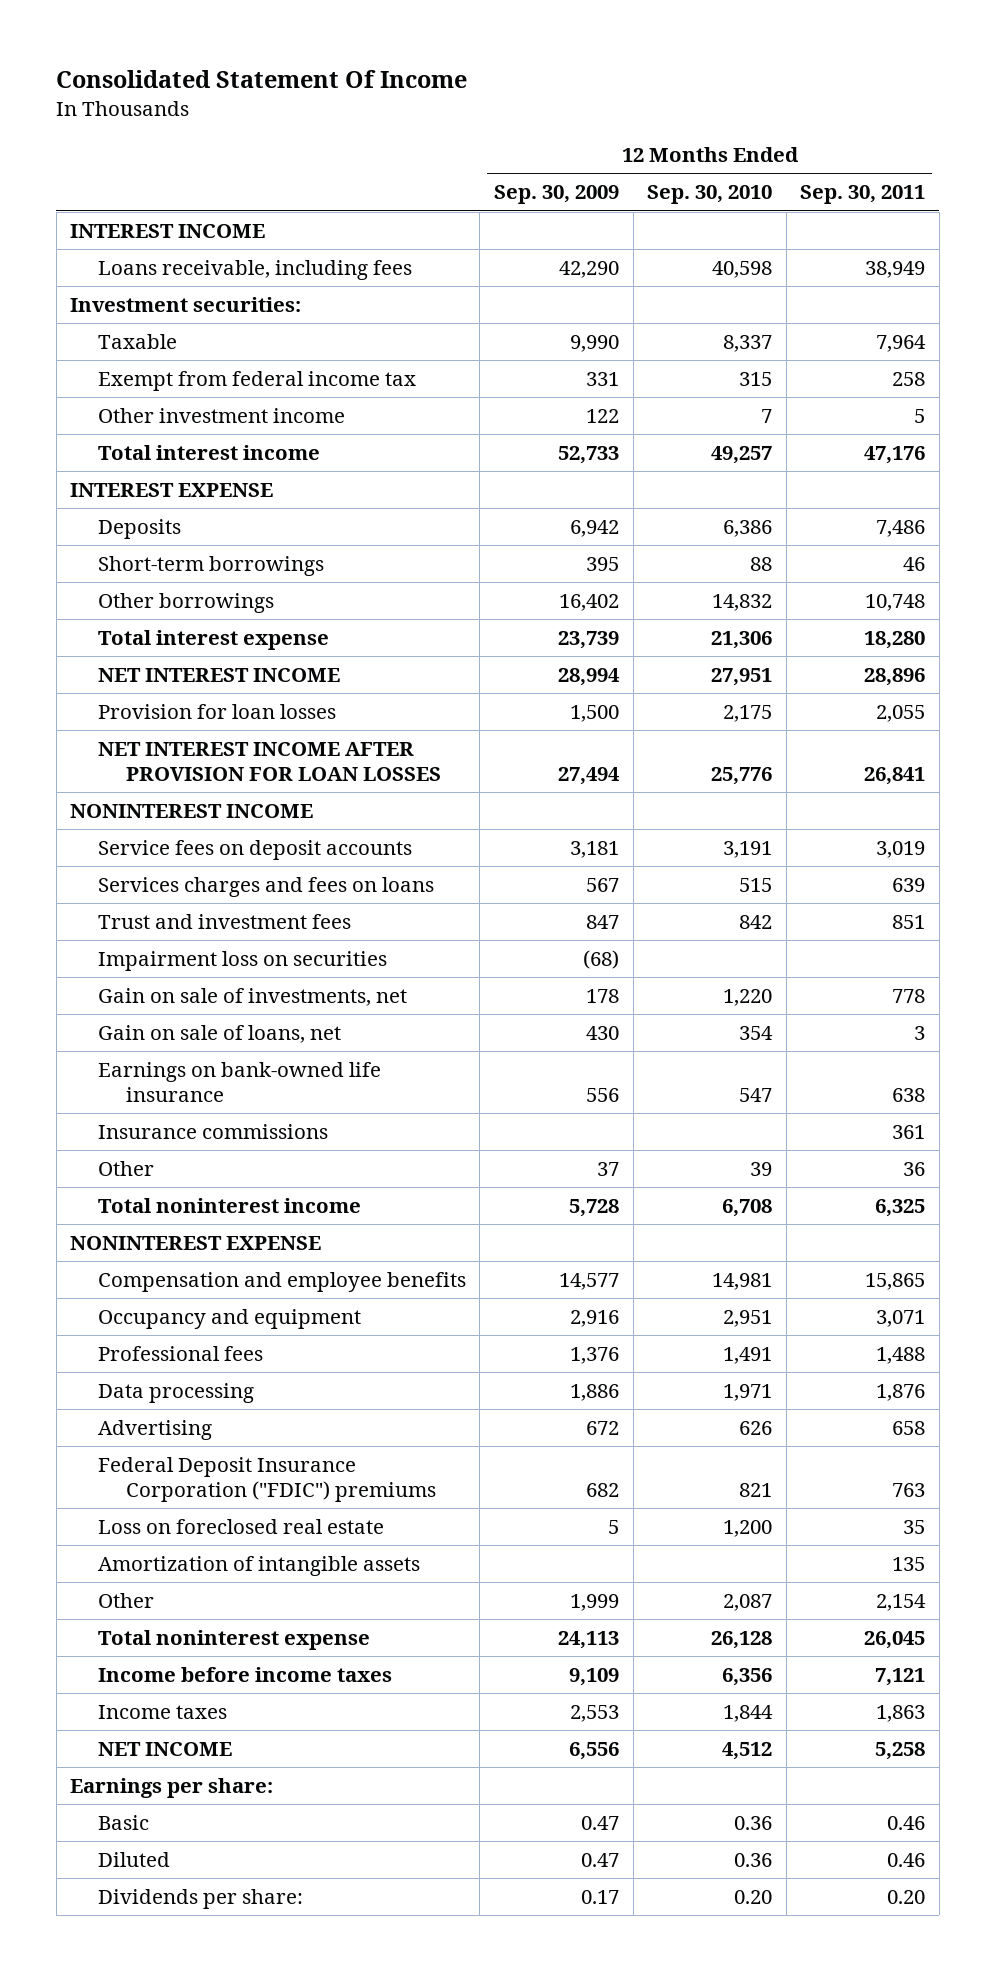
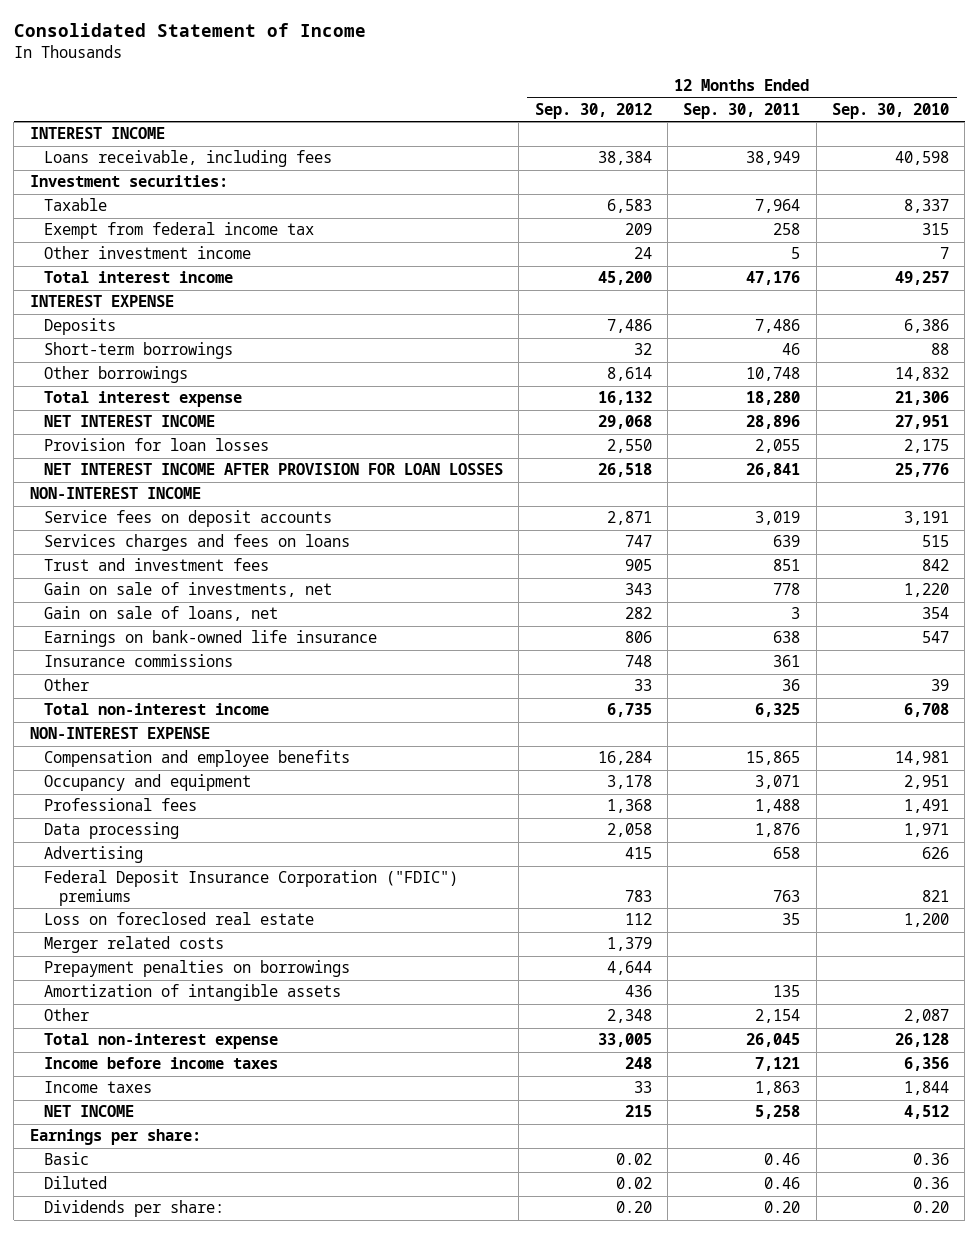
- Consolidated Statement Of Income
+ Consolidated Statement of Income
- | 12 Months Ended Sep. 30, 2009 | 12 Months Ended Sep. 30, 2010 | 12 Months Ended Sep. 30, 2011
+ | 12 Months Ended Sep. 30, 2012 | 12 Months Ended Sep. 30, 2011 | 12 Months Ended Sep. 30, 2010
- NONINTEREST INCOME
+ NON-INTEREST INCOME
- Impairment loss on securities | (68) | |
- Total noninterest income | 5,728 | 6,708 | 6,325
- NONINTEREST EXPENSE
+ Total non-interest income | 6,735 | 6,325 | 6,708
+ NON-INTEREST EXPENSE
+ Merger related costs | 1,379 | |
+ Prepayment penalties on borrowings | 4,644 | |
- Total noninterest expense | 24,113 | 26,128 | 26,045
+ Total non-interest expense | 33,005 | 26,045 | 26,128

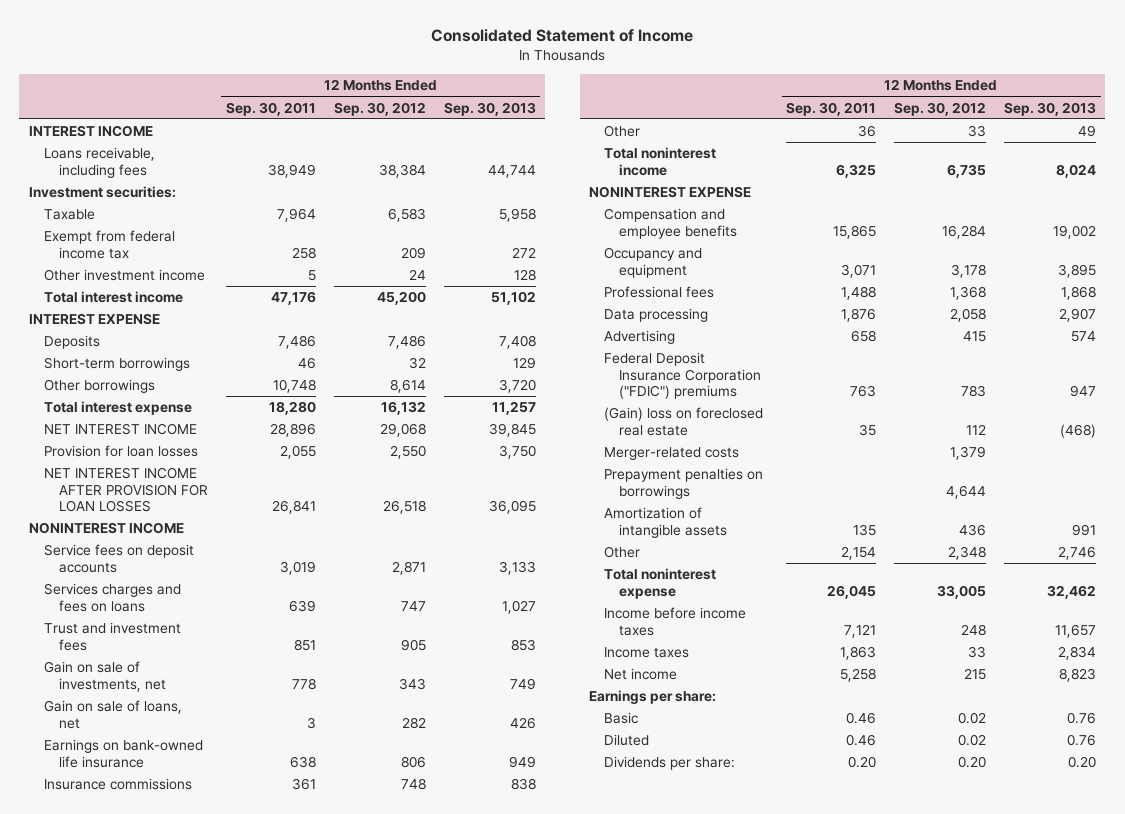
- | 12 Months Ended Sep. 30, 2012 | 12 Months Ended Sep. 30, 2011 | 12 Months Ended Sep. 30, 2010
+ | 12 Months Ended Sep. 30, 2011 | 12 Months Ended Sep. 30, 2012 | 12 Months Ended Sep. 30, 2013
- NON-INTEREST INCOME
+ NONINTEREST INCOME
- Total non-interest income | 6,735 | 6,325 | 6,708
- NON-INTEREST EXPENSE
+ Total noninterest income | 6,325 | 6,735 | 8,024
+ NONINTEREST EXPENSE
- Loss on foreclosed real estate | 112 | 35 | 1,200
- Merger related costs | 1,379 | |
+ (Gain) loss on foreclosed real estate | 35 | 112 | (468)
+ Merger-related costs | | 1,379 |
- Total non-interest expense | 33,005 | 26,045 | 26,128
+ Total noninterest expense | 26,045 | 33,005 | 32,462
- NET INCOME | 215 | 5,258 | 4,512
+ Net income | 5,258 | 215 | 8,823

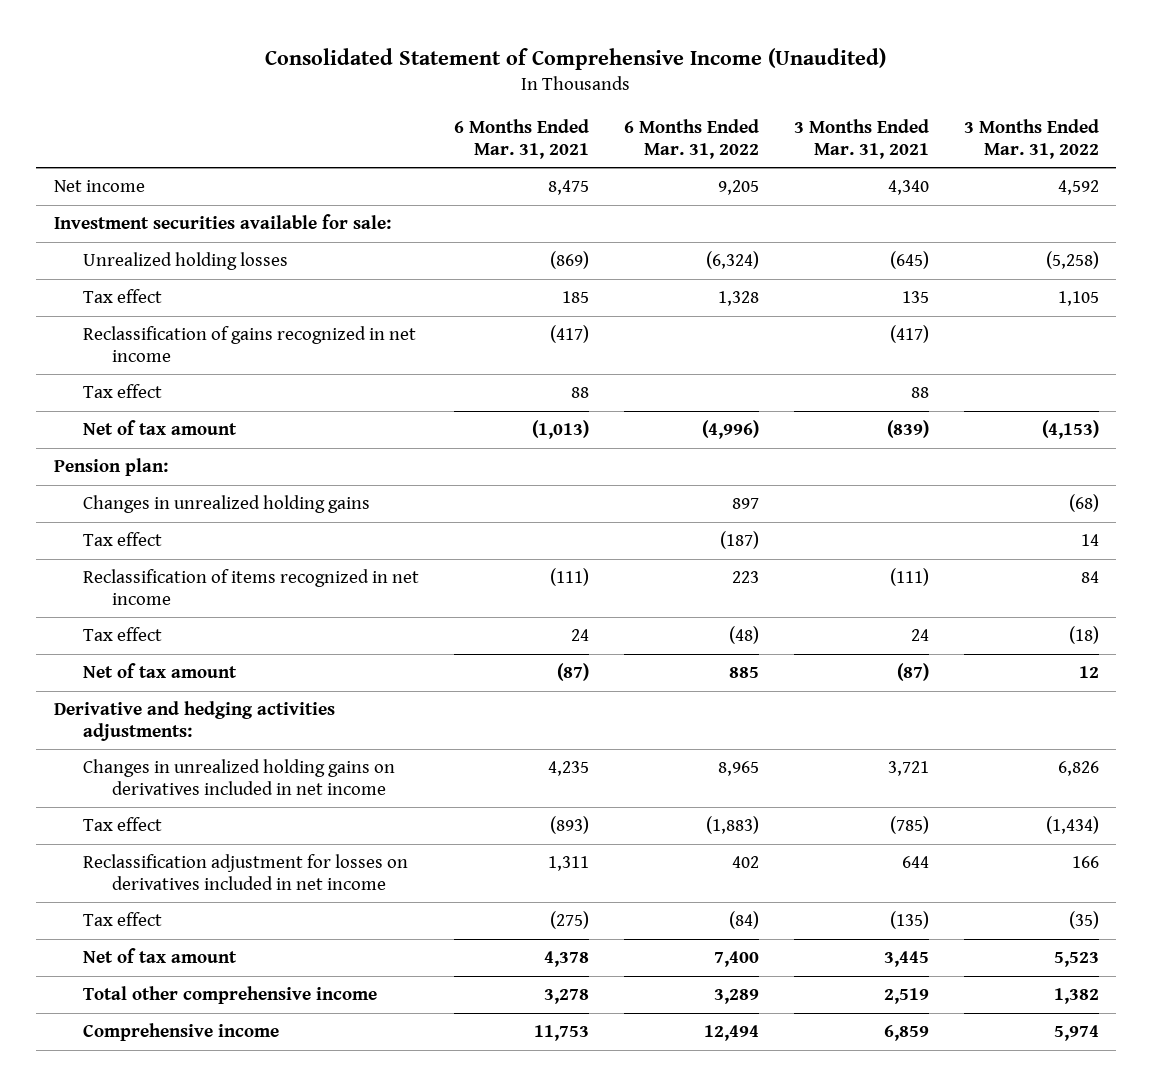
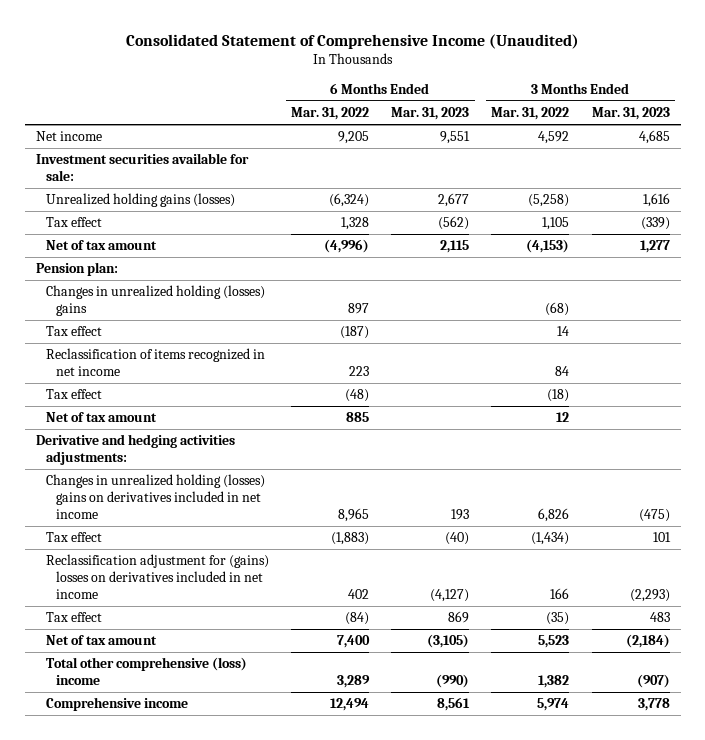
- | 6 Months Ended Mar. 31, 2021 | 6 Months Ended Mar. 31, 2022 | 3 Months Ended Mar. 31, 2021 | 3 Months Ended Mar. 31, 2022
+ | 6 Months Ended Mar. 31, 2022 | 6 Months Ended Mar. 31, 2023 | 3 Months Ended Mar. 31, 2022 | 3 Months Ended Mar. 31, 2023
- Unrealized holding losses | (869) | (6,324) | (645) | (5,258)
+ Unrealized holding gains (losses) | (6,324) | 2,677 | (5,258) | 1,616
- Reclassification of gains recognized in net income | (417) | | (417) |
- Tax effect | 88 | | 88 |
- Changes in unrealized holding gains | | 897 | | (68)
+ Changes in unrealized holding (losses) gains | 897 | | (68) |
- Changes in unrealized holding gains on derivatives included in net income | 4,235 | 8,965 | 3,721 | 6,826
+ Changes in unrealized holding (losses) gains on derivatives included in net income | 8,965 | 193 | 6,826 | (475)
- Reclassification adjustment for losses on derivatives included in net income | 1,311 | 402 | 644 | 166
+ Reclassification adjustment for (gains) losses on derivatives included in net income | 402 | (4,127) | 166 | (2,293)
- Total other comprehensive income | 3,278 | 3,289 | 2,519 | 1,382
+ Total other comprehensive (loss) income | 3,289 | (990) | 1,382 | (907)

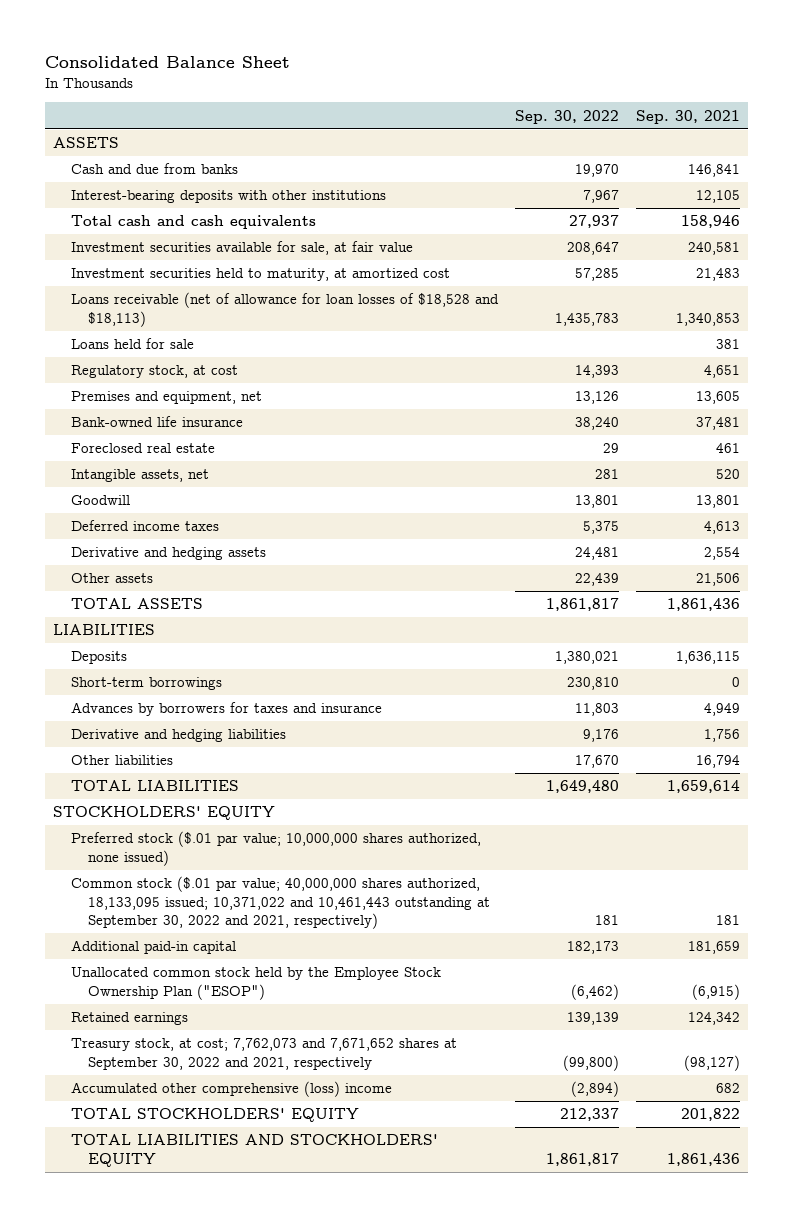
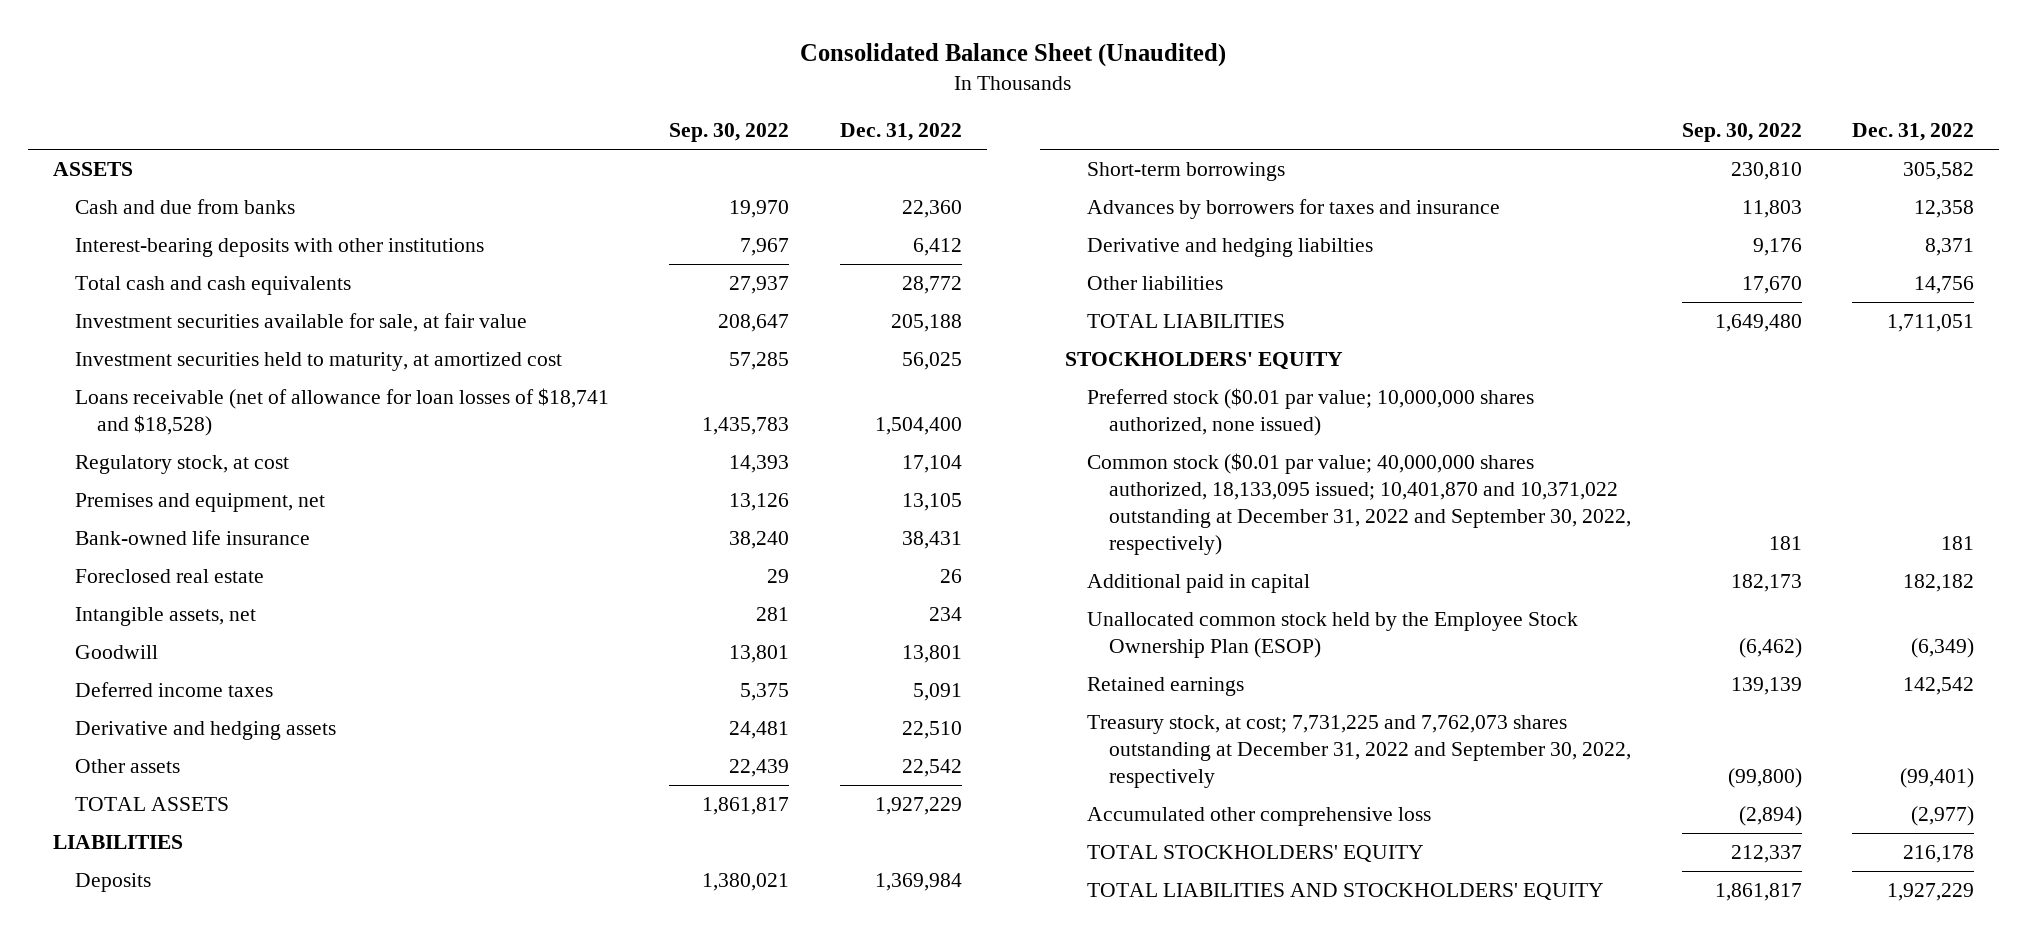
- Consolidated Balance Sheet
+ Consolidated Balance Sheet (Unaudited)
- | Sep. 30, 2022 | Sep. 30, 2021
+ | Sep. 30, 2022 | Dec. 31, 2022
- Loans receivable (net of allowance for loan losses of $18,528 and $18,113) | 1,435,783 | 1,340,853
- Loans held for sale | | 381
+ Loans receivable (net of allowance for loan losses of $18,741 and $18,528) | 1,435,783 | 1,504,400
- Derivative and hedging liabilities | 9,176 | 1,756
+ Derivative and hedging liabilties | 9,176 | 8,371
- Preferred stock ($.01 par value; 10,000,000 shares authorized, none issued)
- Common stock ($.01 par value; 40,000,000 shares authorized, 18,133,095 issued; 10,371,022 and 10,461,443 outstanding at September 30, 2022 and 2021, respectively) | 181 | 181
- Additional paid-in capital | 182,173 | 181,659
- Unallocated common stock held by the Employee Stock Ownership Plan ("ESOP") | (6,462) | (6,915)
+ Preferred stock ($0.01 par value; 10,000,000 shares authorized, none issued)
+ Common stock ($0.01 par value; 40,000,000 shares authorized, 18,133,095 issued; 10,401,870 and 10,371,022 outstanding at December 31, 2022 and September 30, 2022, respectively) | 181 | 181
+ Additional paid in capital | 182,173 | 182,182
+ Unallocated common stock held by the Employee Stock Ownership Plan (ESOP) | (6,462) | (6,349)
- Treasury stock, at cost; 7,762,073 and 7,671,652 shares at September 30, 2022 and 2021, respectively | (99,800) | (98,127)
- Accumulated other comprehensive (loss) income | (2,894) | 682
+ Treasury stock, at cost; 7,731,225 and 7,762,073 shares outstanding at December 31, 2022 and September 30, 2022, respectively | (99,800) | (99,401)
+ Accumulated other comprehensive loss | (2,894) | (2,977)

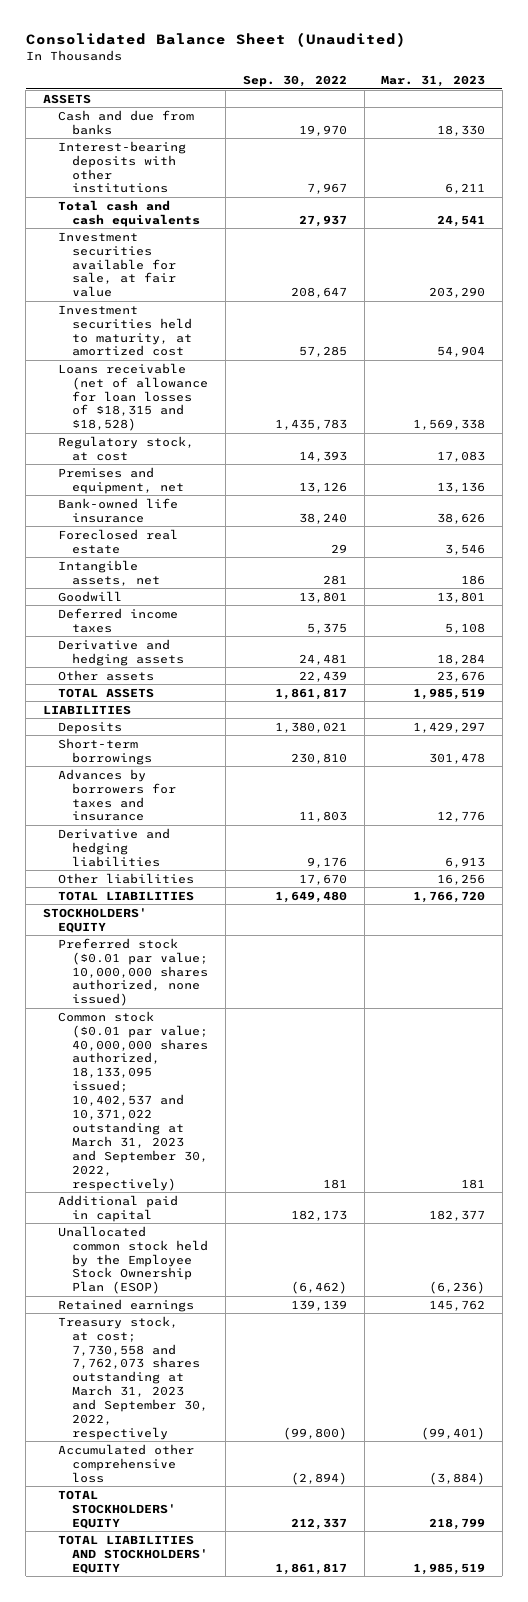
- | Sep. 30, 2022 | Dec. 31, 2022
+ | Sep. 30, 2022 | Mar. 31, 2023
- Loans receivable (net of allowance for loan losses of $18,741 and $18,528) | 1,435,783 | 1,504,400
+ Loans receivable (net of allowance for loan losses of $18,315 and $18,528) | 1,435,783 | 1,569,338
- Derivative and hedging liabilties | 9,176 | 8,371
+ Derivative and hedging liabilities | 9,176 | 6,913
- Common stock ($0.01 par value; 40,000,000 shares authorized, 18,133,095 issued; 10,401,870 and 10,371,022 outstanding at December 31, 2022 and September 30, 2022, respectively) | 181 | 181
+ Common stock ($0.01 par value; 40,000,000 shares authorized, 18,133,095 issued; 10,402,537 and 10,371,022 outstanding at March 31, 2023 and September 30, 2022, respectively) | 181 | 181
- Treasury stock, at cost; 7,731,225 and 7,762,073 shares outstanding at December 31, 2022 and September 30, 2022, respectively | (99,800) | (99,401)
+ Treasury stock, at cost; 7,730,558 and 7,762,073 shares outstanding at March 31, 2023 and September 30, 2022, respectively | (99,800) | (99,401)

